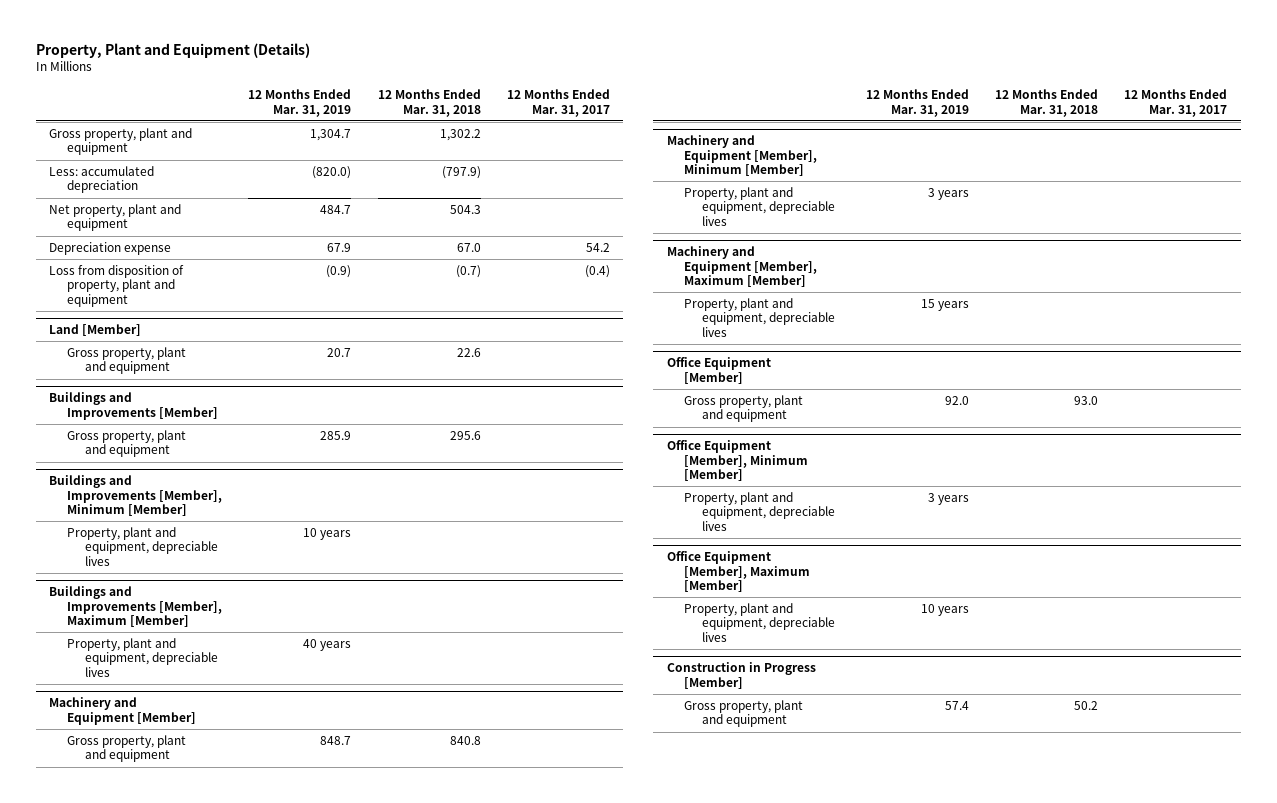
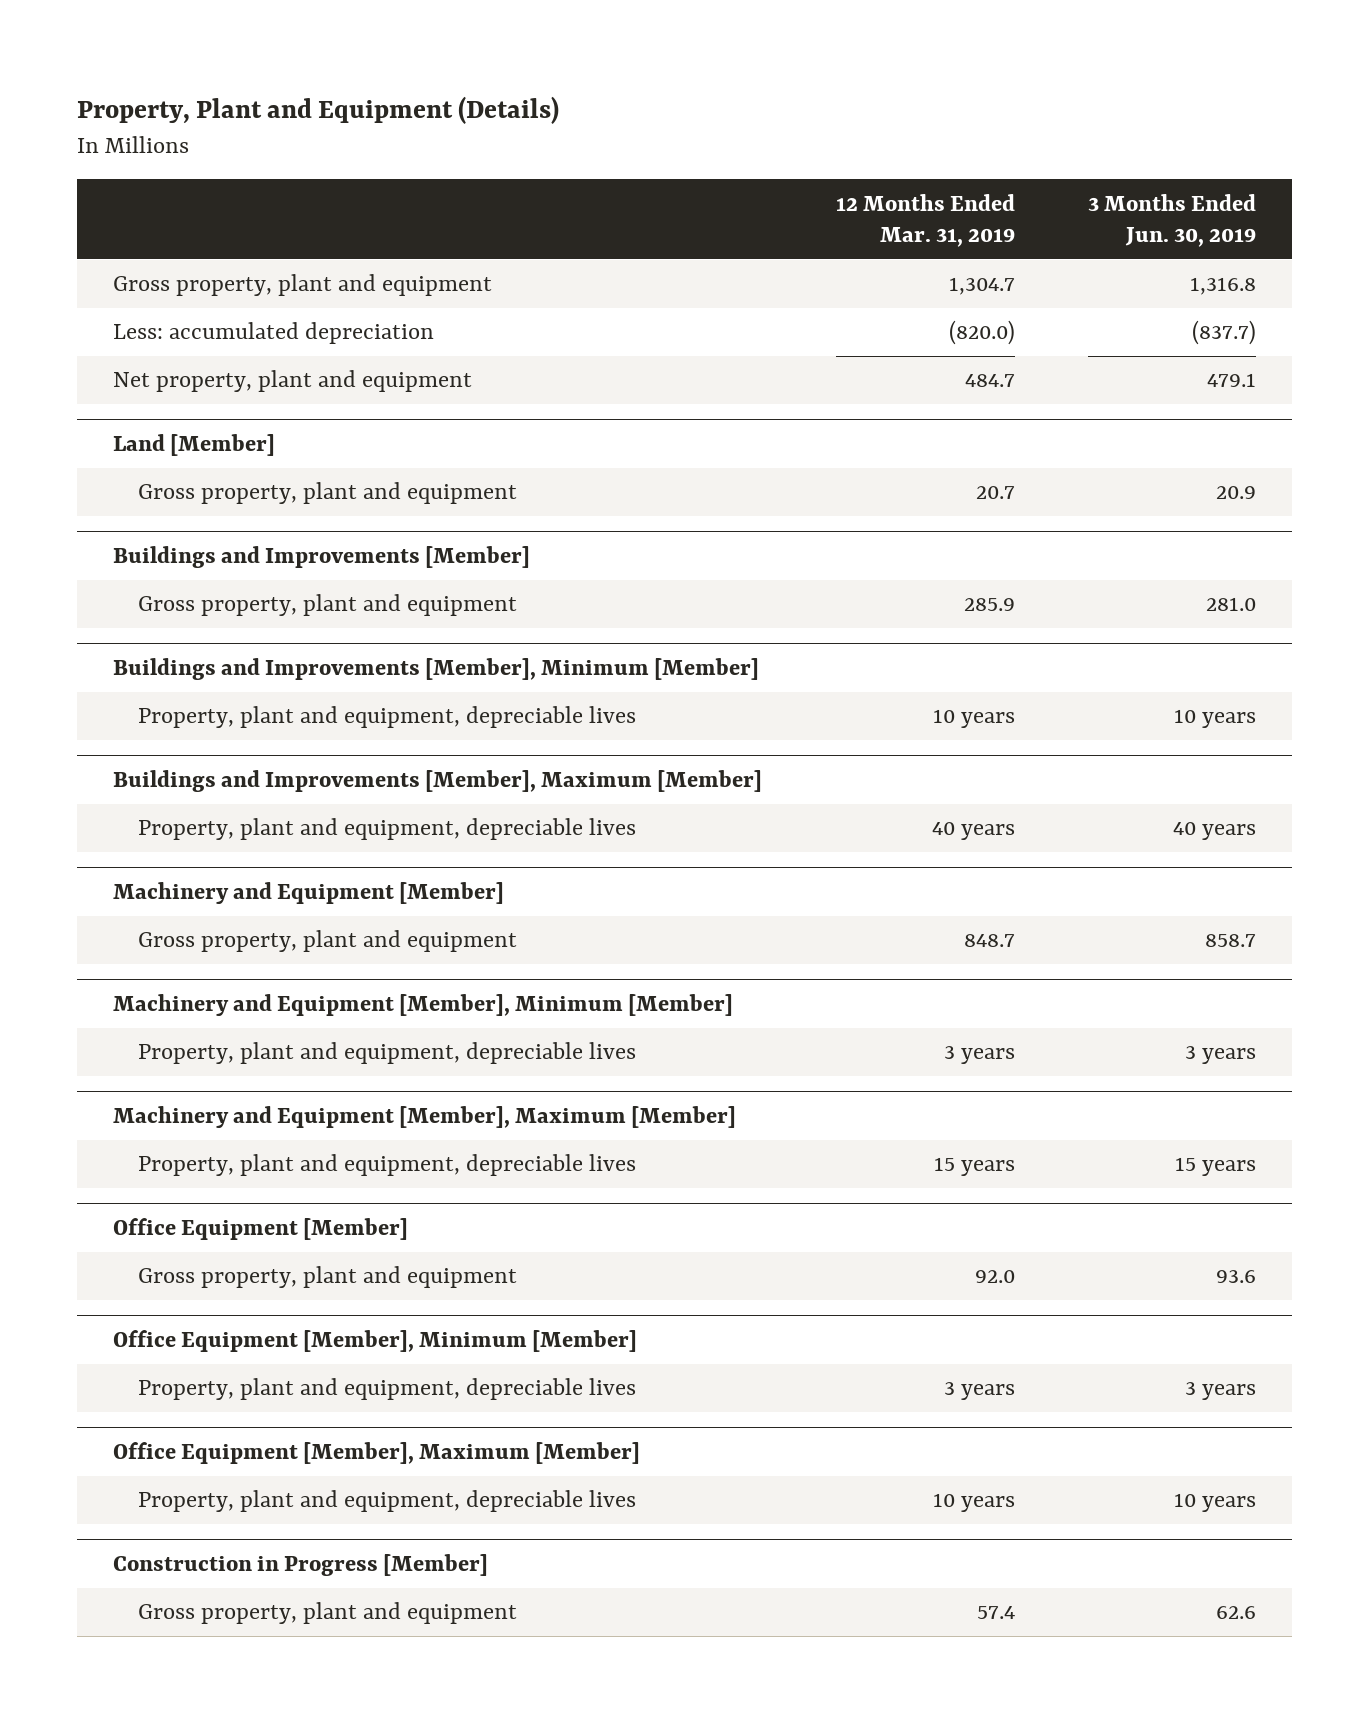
- | 12 Months Ended Mar. 31, 2019 | 12 Months Ended Mar. 31, 2018 | 12 Months Ended Mar. 31, 2017
+ | 12 Months Ended Mar. 31, 2019 | 3 Months Ended Jun. 30, 2019
- Depreciation expense | 67.9 | 67.0 | 54.2
- Loss from disposition of property, plant and equipment | (0.9) | (0.7) | (0.4)

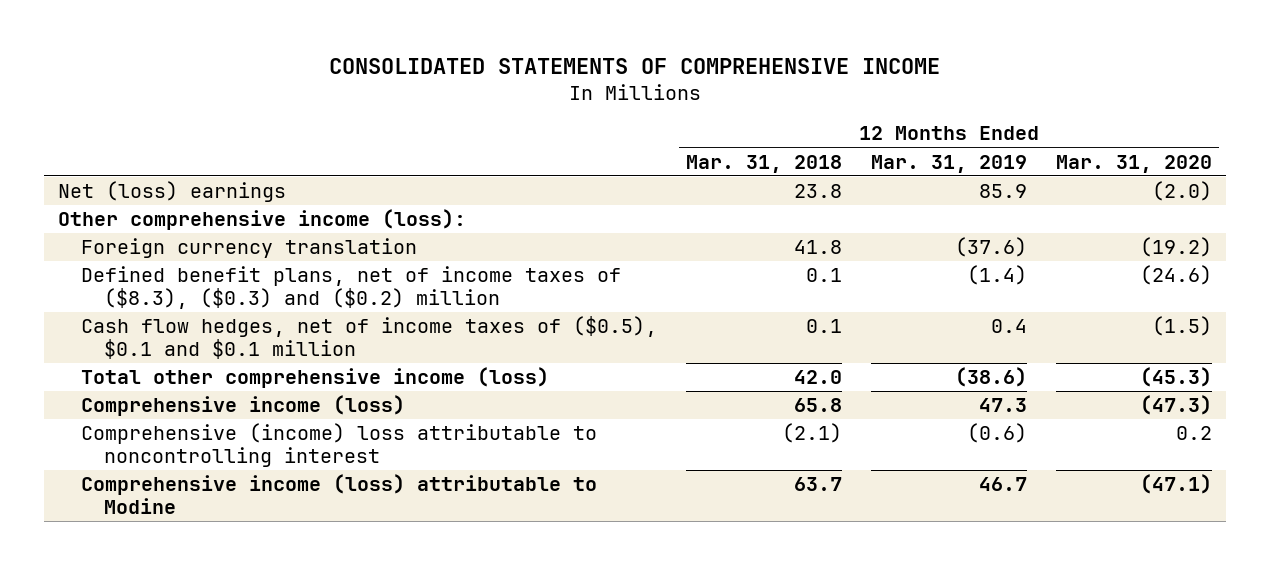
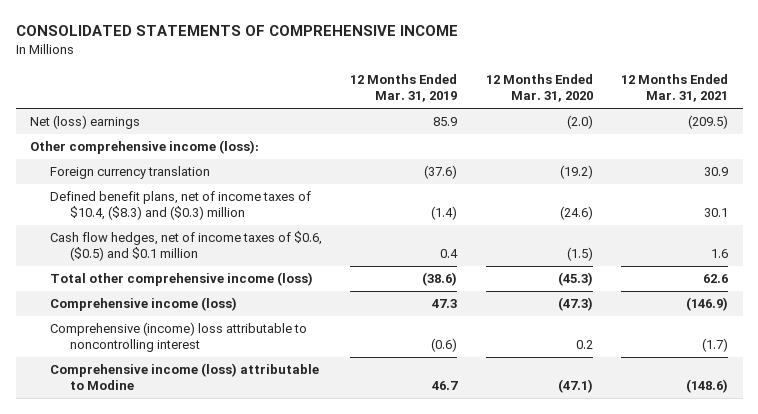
- | 12 Months Ended Mar. 31, 2018 | 12 Months Ended Mar. 31, 2019 | 12 Months Ended Mar. 31, 2020
+ | 12 Months Ended Mar. 31, 2019 | 12 Months Ended Mar. 31, 2020 | 12 Months Ended Mar. 31, 2021
- Defined benefit plans, net of income taxes of ($8.3), ($0.3) and ($0.2) million | 0.1 | (1.4) | (24.6)
- Cash flow hedges, net of income taxes of ($0.5), $0.1 and $0.1 million | 0.1 | 0.4 | (1.5)
+ Defined benefit plans, net of income taxes of $10.4, ($8.3) and ($0.3) million | (1.4) | (24.6) | 30.1
+ Cash flow hedges, net of income taxes of $0.6, ($0.5) and $0.1 million | 0.4 | (1.5) | 1.6

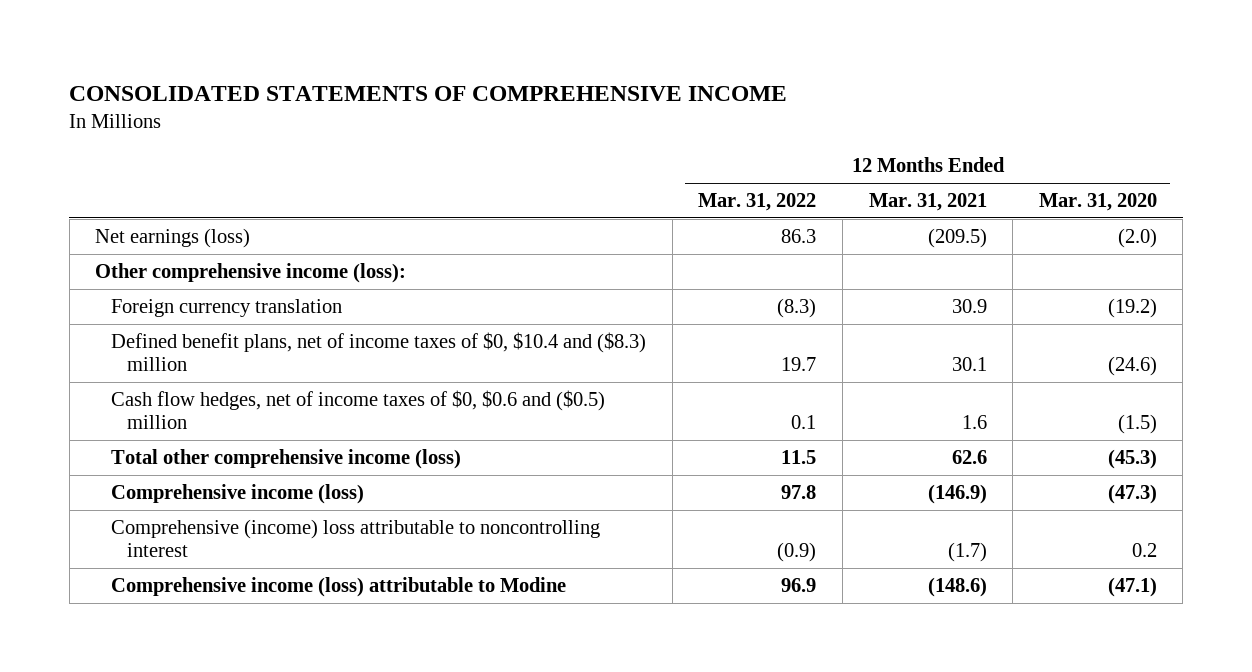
- | 12 Months Ended Mar. 31, 2019 | 12 Months Ended Mar. 31, 2020 | 12 Months Ended Mar. 31, 2021
+ | 12 Months Ended Mar. 31, 2022 | 12 Months Ended Mar. 31, 2021 | 12 Months Ended Mar. 31, 2020
- Net (loss) earnings | 85.9 | (2.0) | (209.5)
+ Net earnings (loss) | 86.3 | (209.5) | (2.0)
- Defined benefit plans, net of income taxes of $10.4, ($8.3) and ($0.3) million | (1.4) | (24.6) | 30.1
- Cash flow hedges, net of income taxes of $0.6, ($0.5) and $0.1 million | 0.4 | (1.5) | 1.6
+ Defined benefit plans, net of income taxes of $0, $10.4 and ($8.3) million | 19.7 | 30.1 | (24.6)
+ Cash flow hedges, net of income taxes of $0, $0.6 and ($0.5) million | 0.1 | 1.6 | (1.5)

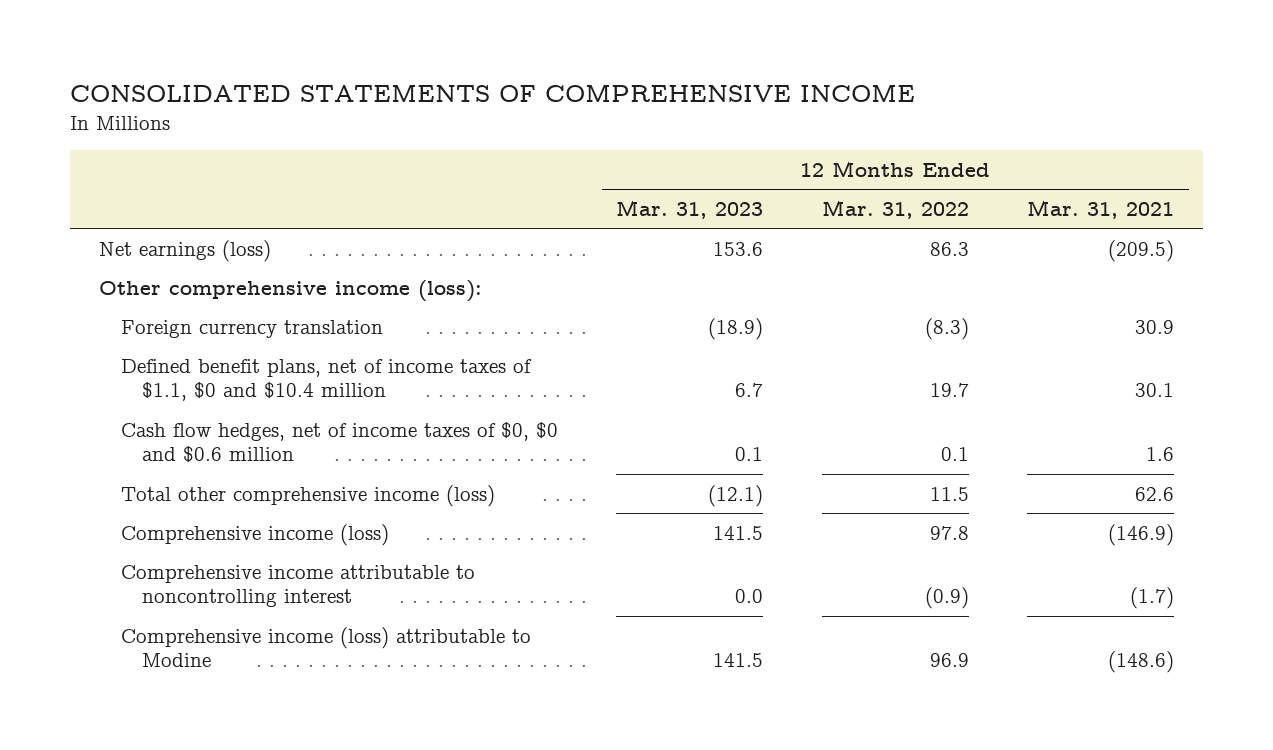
- | 12 Months Ended Mar. 31, 2022 | 12 Months Ended Mar. 31, 2021 | 12 Months Ended Mar. 31, 2020
+ | 12 Months Ended Mar. 31, 2023 | 12 Months Ended Mar. 31, 2022 | 12 Months Ended Mar. 31, 2021
- Defined benefit plans, net of income taxes of $0, $10.4 and ($8.3) million | 19.7 | 30.1 | (24.6)
- Cash flow hedges, net of income taxes of $0, $0.6 and ($0.5) million | 0.1 | 1.6 | (1.5)
+ Defined benefit plans, net of income taxes of $1.1, $0 and $10.4 million | 6.7 | 19.7 | 30.1
+ Cash flow hedges, net of income taxes of $0, $0 and $0.6 million | 0.1 | 0.1 | 1.6
- Comprehensive (income) loss attributable to noncontrolling interest | (0.9) | (1.7) | 0.2
+ Comprehensive income attributable to noncontrolling interest | 0.0 | (0.9) | (1.7)

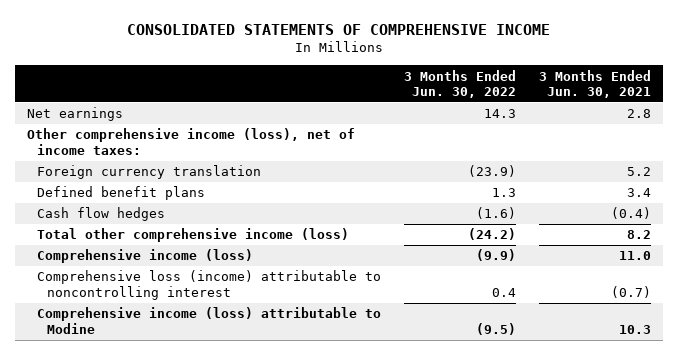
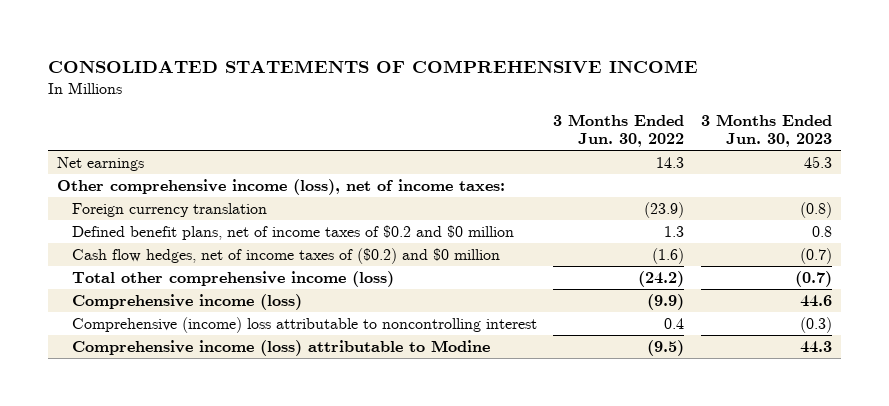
- | 3 Months Ended Jun. 30, 2022 | 3 Months Ended Jun. 30, 2021
+ | 3 Months Ended Jun. 30, 2022 | 3 Months Ended Jun. 30, 2023
- Defined benefit plans | 1.3 | 3.4
- Cash flow hedges | (1.6) | (0.4)
+ Defined benefit plans, net of income taxes of $0.2 and $0 million | 1.3 | 0.8
+ Cash flow hedges, net of income taxes of ($0.2) and $0 million | (1.6) | (0.7)
- Comprehensive loss (income) attributable to noncontrolling interest | 0.4 | (0.7)
+ Comprehensive (income) loss attributable to noncontrolling interest | 0.4 | (0.3)

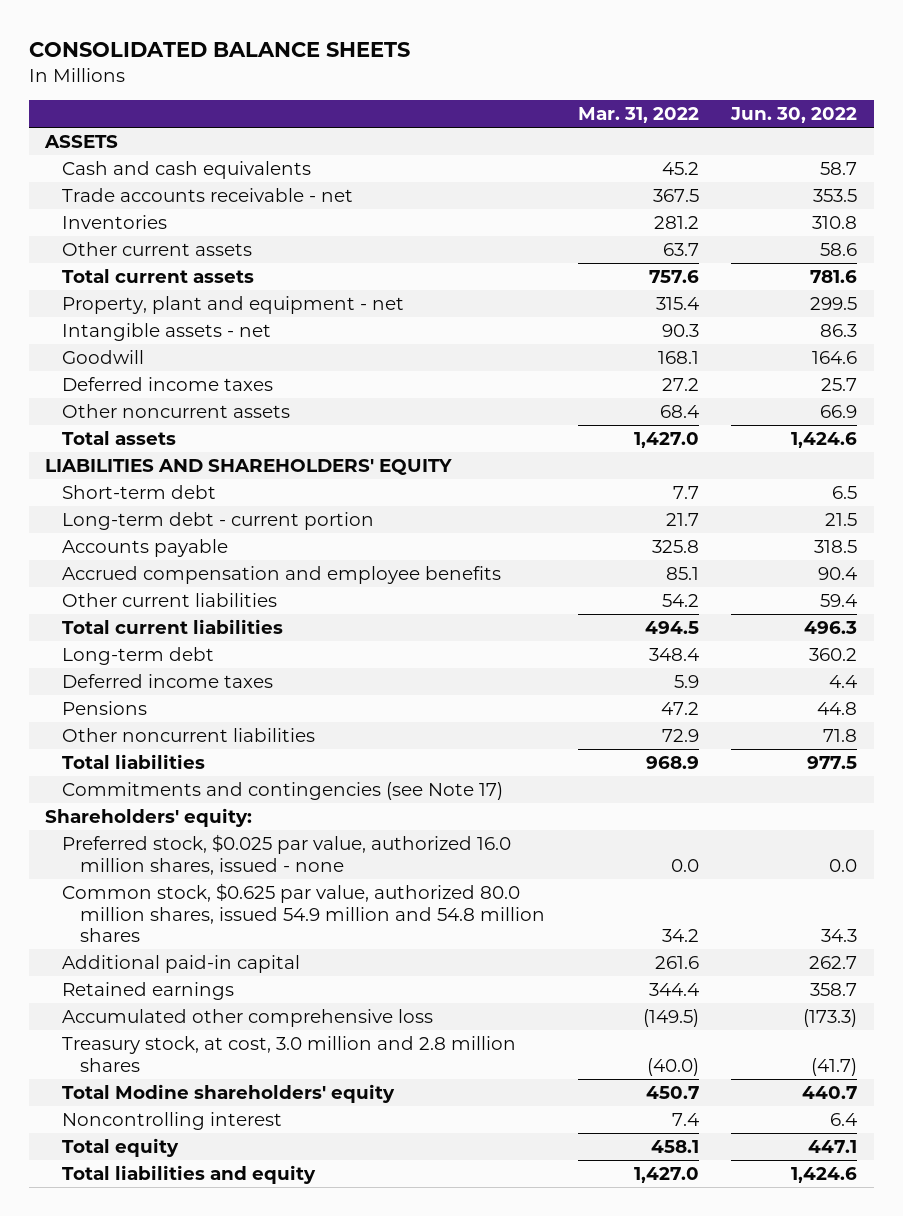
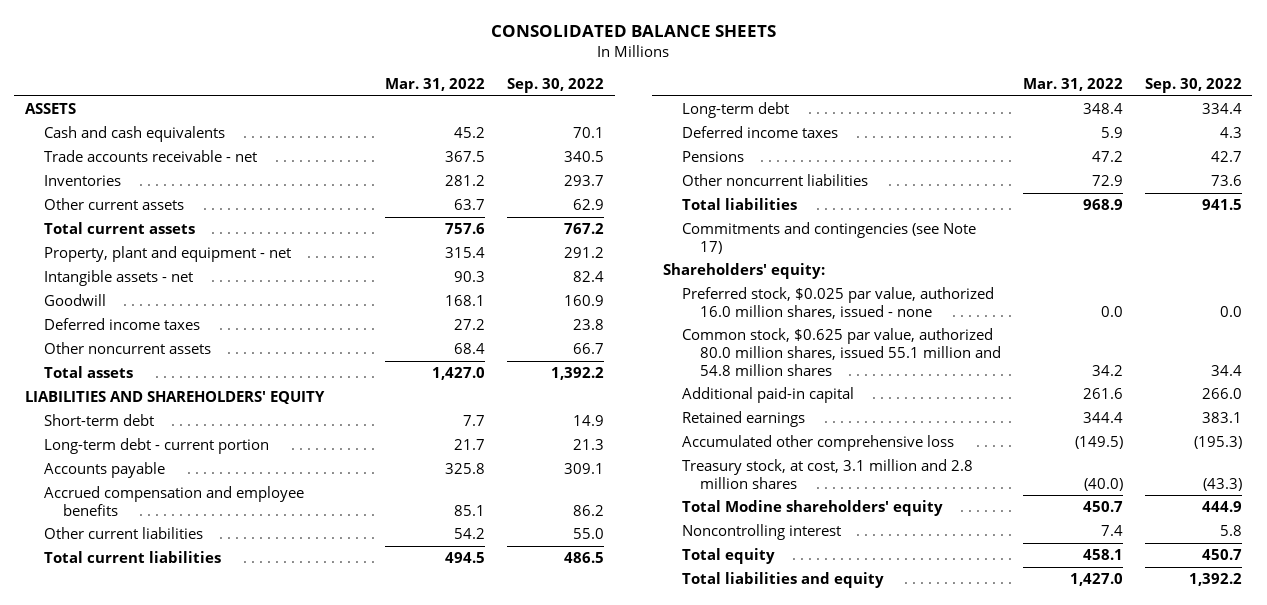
- | Mar. 31, 2022 | Jun. 30, 2022
+ | Mar. 31, 2022 | Sep. 30, 2022
- Common stock, $0.625 par value, authorized 80.0 million shares, issued 54.9 million and 54.8 million shares | 34.2 | 34.3
+ Common stock, $0.625 par value, authorized 80.0 million shares, issued 55.1 million and 54.8 million shares | 34.2 | 34.4
- Treasury stock, at cost, 3.0 million and 2.8 million shares | (40.0) | (41.7)
+ Treasury stock, at cost, 3.1 million and 2.8 million shares | (40.0) | (43.3)

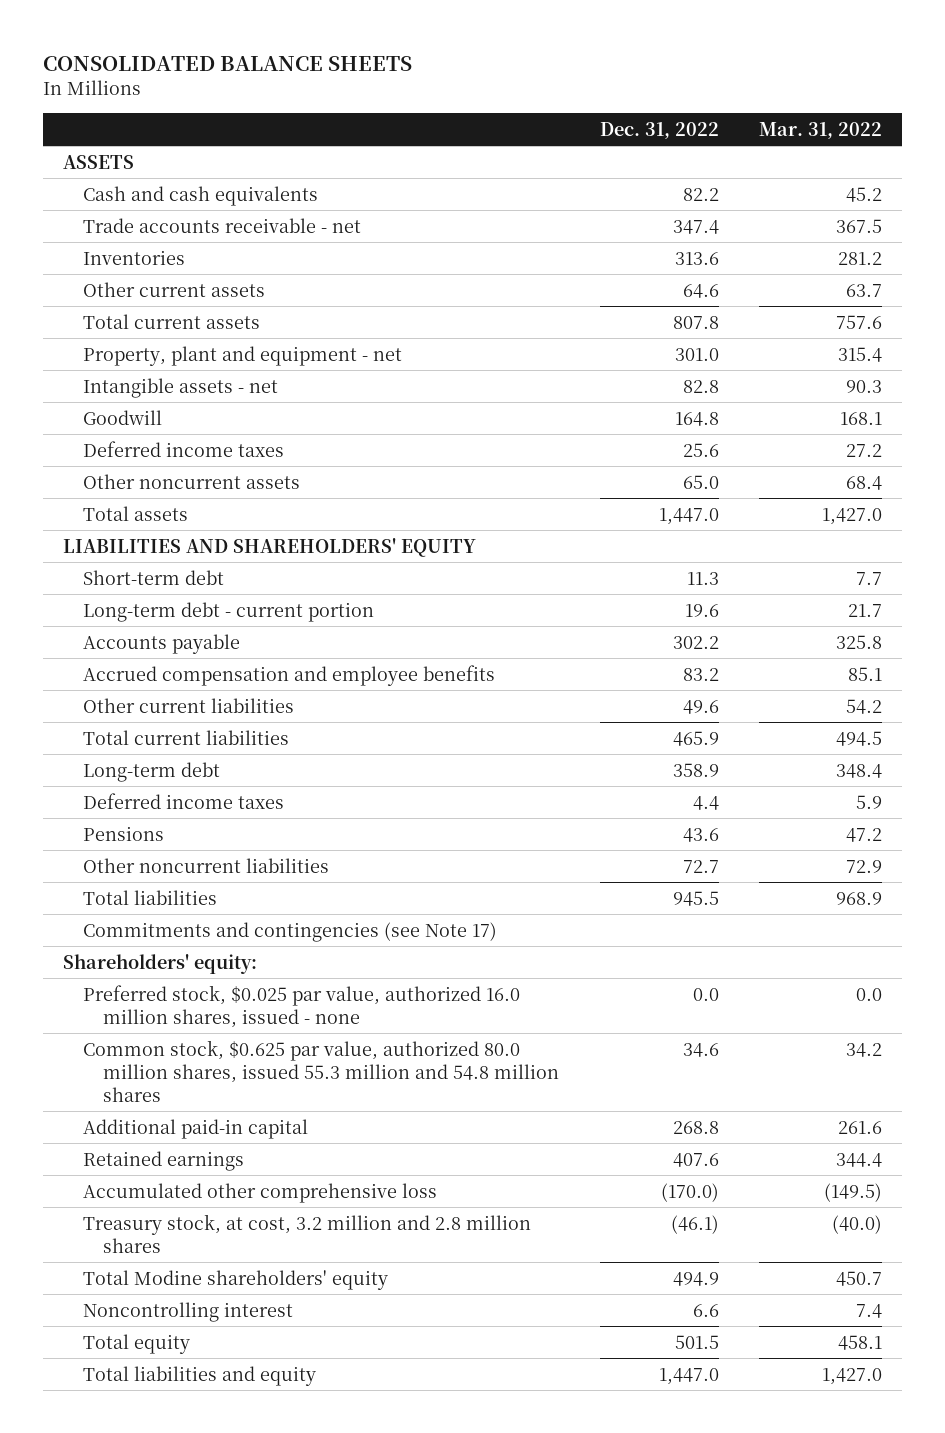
- | Mar. 31, 2022 | Sep. 30, 2022
+ | Dec. 31, 2022 | Mar. 31, 2022
- Common stock, $0.625 par value, authorized 80.0 million shares, issued 55.1 million and 54.8 million shares | 34.2 | 34.4
+ Common stock, $0.625 par value, authorized 80.0 million shares, issued 55.3 million and 54.8 million shares | 34.6 | 34.2
- Treasury stock, at cost, 3.1 million and 2.8 million shares | (40.0) | (43.3)
+ Treasury stock, at cost, 3.2 million and 2.8 million shares | (46.1) | (40.0)

